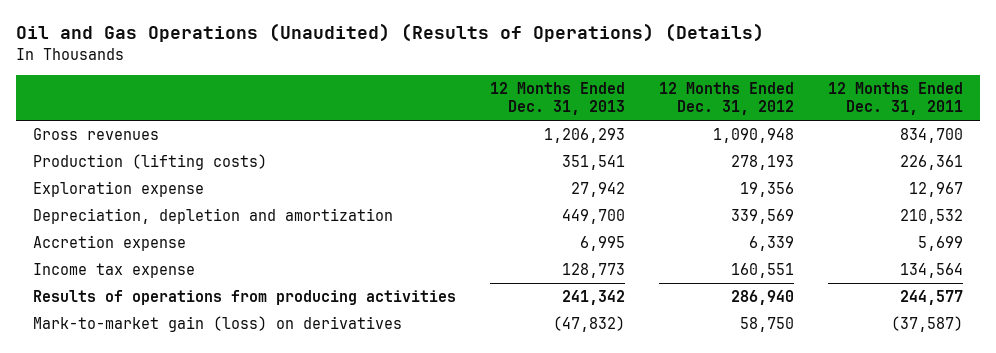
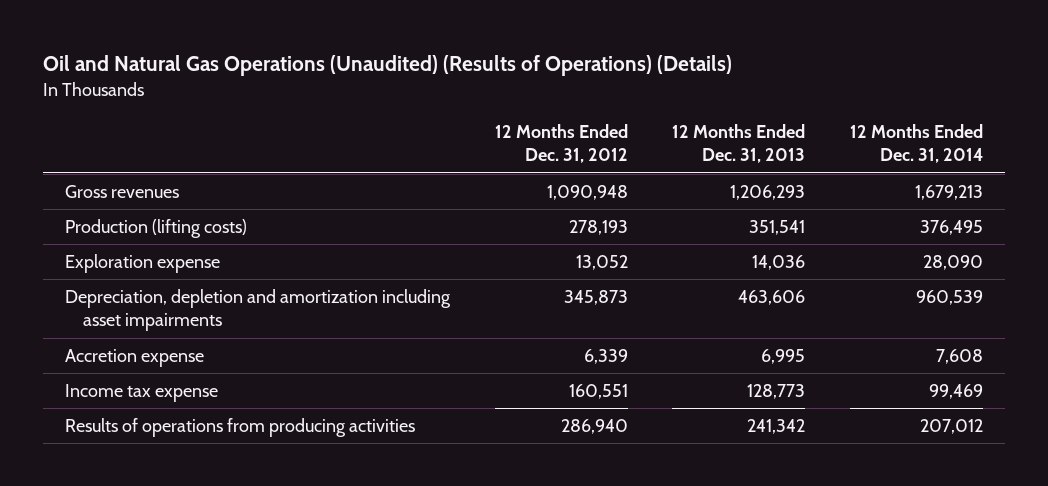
- Oil and Gas Operations (Unaudited) (Results of Operations) (Details)
+ Oil and Natural Gas Operations (Unaudited) (Results of Operations) (Details)
- | 12 Months Ended Dec. 31, 2013 | 12 Months Ended Dec. 31, 2012 | 12 Months Ended Dec. 31, 2011
+ | 12 Months Ended Dec. 31, 2012 | 12 Months Ended Dec. 31, 2013 | 12 Months Ended Dec. 31, 2014
- Exploration expense | 27,942 | 19,356 | 12,967
- Depreciation, depletion and amortization | 449,700 | 339,569 | 210,532
+ Exploration expense | 13,052 | 14,036 | 28,090
+ Depreciation, depletion and amortization including asset impairments | 345,873 | 463,606 | 960,539
- Mark-to-market gain (loss) on derivatives | (47,832) | 58,750 | (37,587)

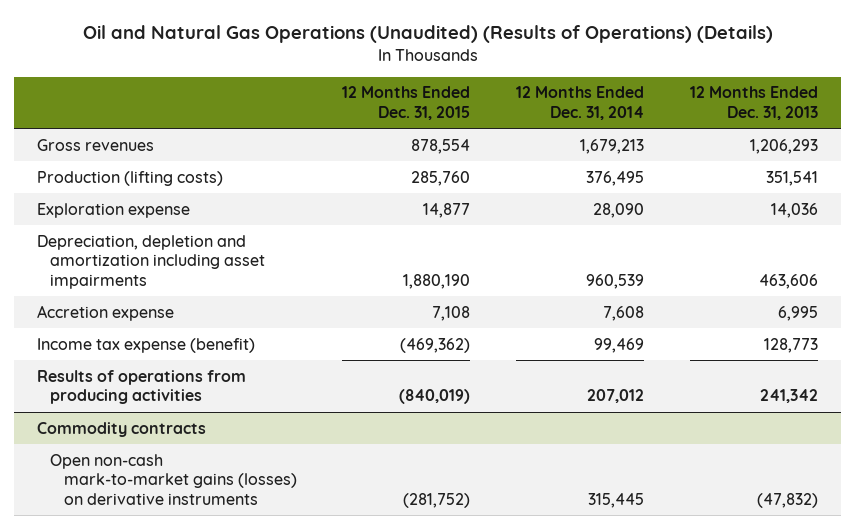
- | 12 Months Ended Dec. 31, 2012 | 12 Months Ended Dec. 31, 2013 | 12 Months Ended Dec. 31, 2014
+ | 12 Months Ended Dec. 31, 2015 | 12 Months Ended Dec. 31, 2014 | 12 Months Ended Dec. 31, 2013
- Income tax expense | 160,551 | 128,773 | 99,469
+ Income tax expense (benefit) | (469,362) | 99,469 | 128,773
+ Commodity contracts
+ Open non-cash mark-to-market gains (losses) on derivative instruments | (281,752) | 315,445 | (47,832)

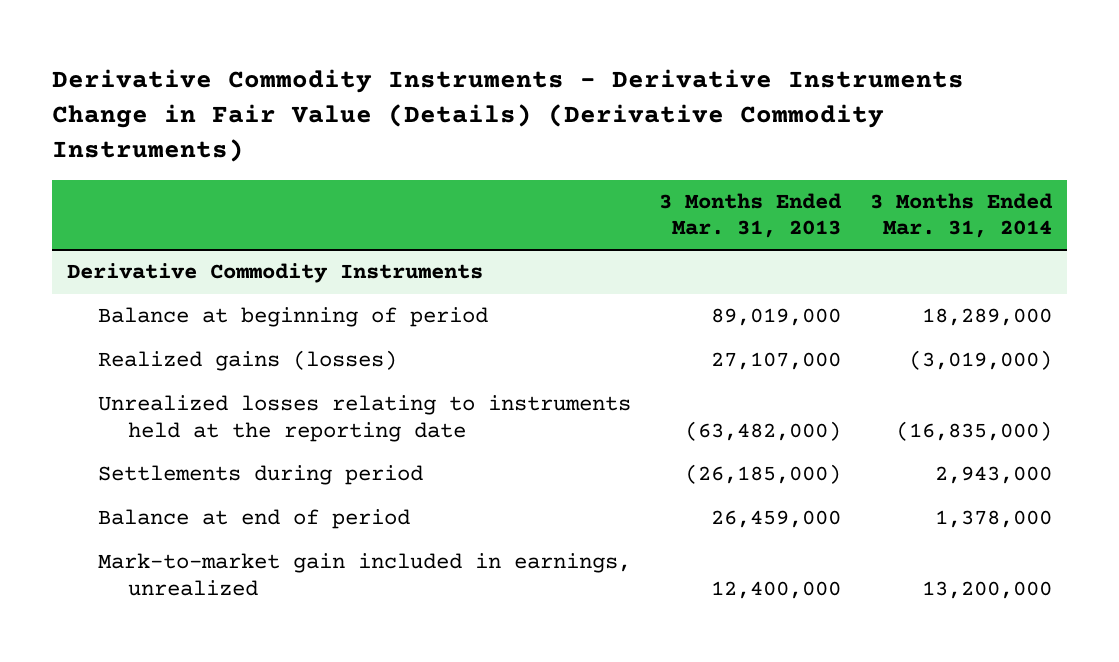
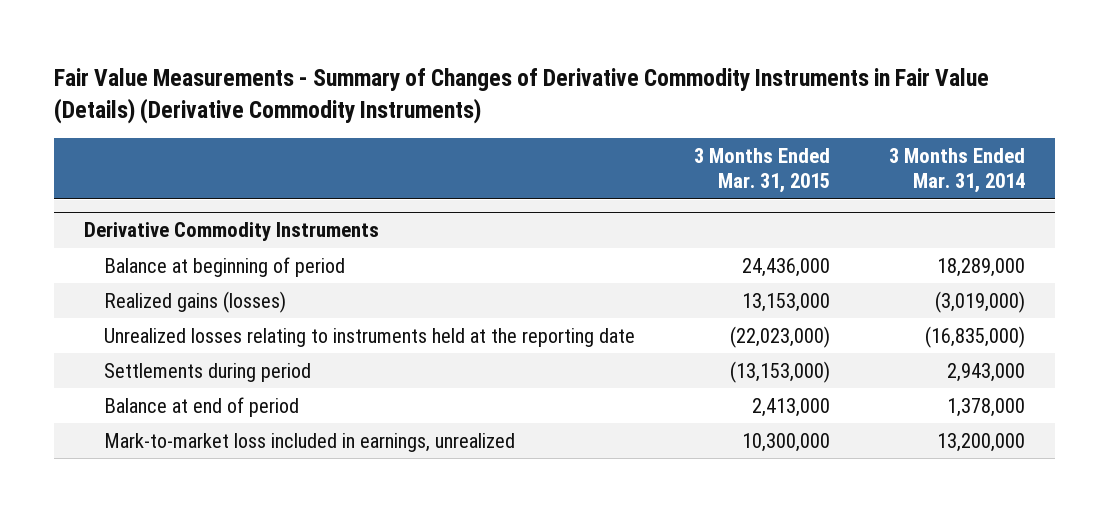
- Derivative Commodity Instruments - Derivative Instruments Change in Fair Value (Details) (Derivative Commodity Instruments)
+ Fair Value Measurements - Summary of Changes of Derivative Commodity Instruments in Fair Value (Details) (Derivative Commodity Instruments)
- | 3 Months Ended Mar. 31, 2013 | 3 Months Ended Mar. 31, 2014
+ | 3 Months Ended Mar. 31, 2015 | 3 Months Ended Mar. 31, 2014
@ Derivative Commodity Instruments
- Mark-to-market gain included in earnings, unrealized | 12,400,000 | 13,200,000
+ Mark-to-market loss included in earnings, unrealized | 10,300,000 | 13,200,000

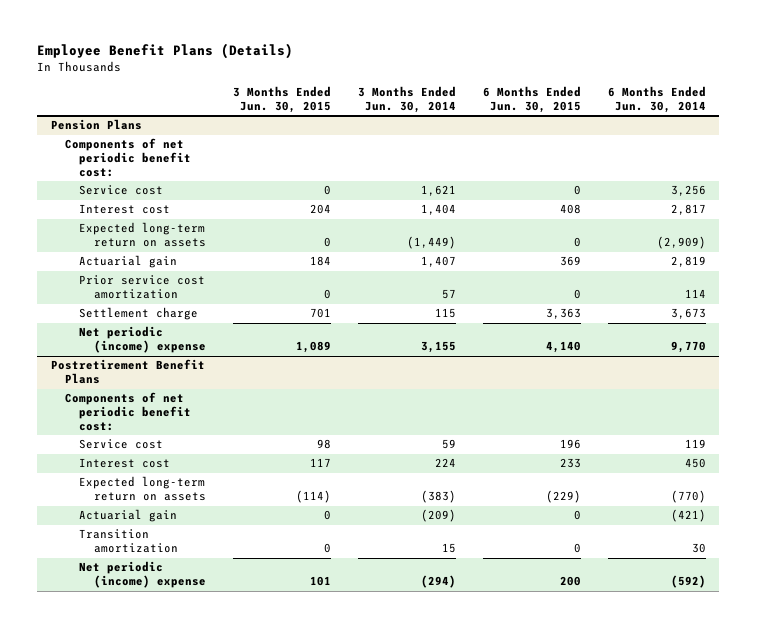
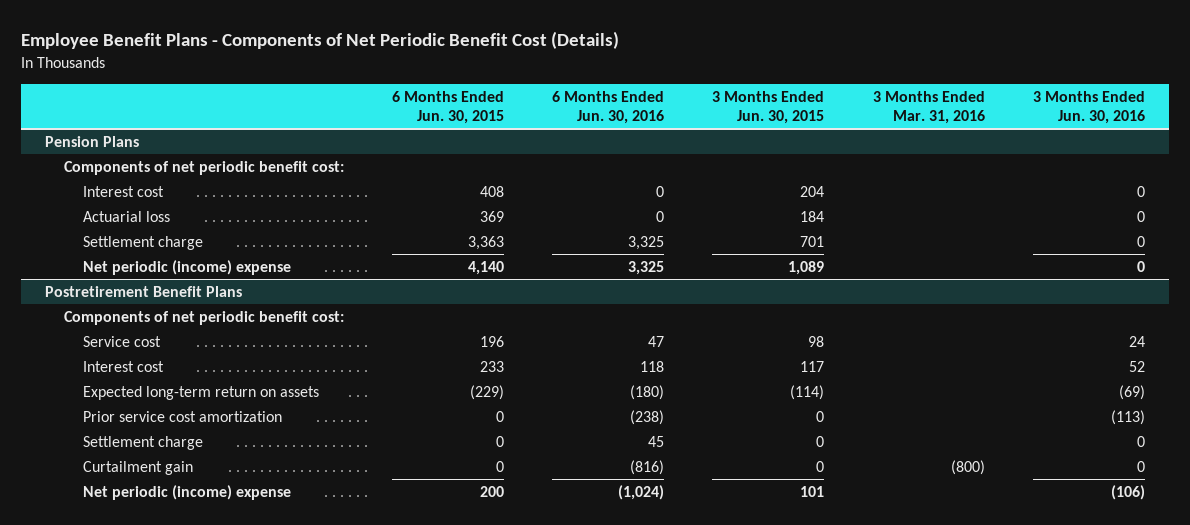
- Employee Benefit Plans (Details)
+ Employee Benefit Plans - Components of Net Periodic Benefit Cost (Details)
- | 3 Months Ended Jun. 30, 2015 | 3 Months Ended Jun. 30, 2014 | 6 Months Ended Jun. 30, 2015 | 6 Months Ended Jun. 30, 2014
+ | 6 Months Ended Jun. 30, 2015 | 6 Months Ended Jun. 30, 2016 | 3 Months Ended Jun. 30, 2015 | 3 Months Ended Mar. 31, 2016 | 3 Months Ended Jun. 30, 2016
@ Pension Plans
- Service cost | 0 | 1,621 | 0 | 3,256
- Expected long-term return on assets | 0 | (1,449) | 0 | (2,909)
- Actuarial gain | 184 | 1,407 | 369 | 2,819
- Prior service cost amortization | 0 | 57 | 0 | 114
+ Actuarial loss | 369 | 0 | 184 | | 0
@ Postretirement Benefit Plans
- Actuarial gain | 0 | (209) | 0 | (421)
- Transition amortization | 0 | 15 | 0 | 30
+ Prior service cost amortization | 0 | (238) | 0 | | (113)
+ Settlement charge | 0 | 45 | 0 | | 0
+ Curtailment gain | 0 | (816) | 0 | (800) | 0

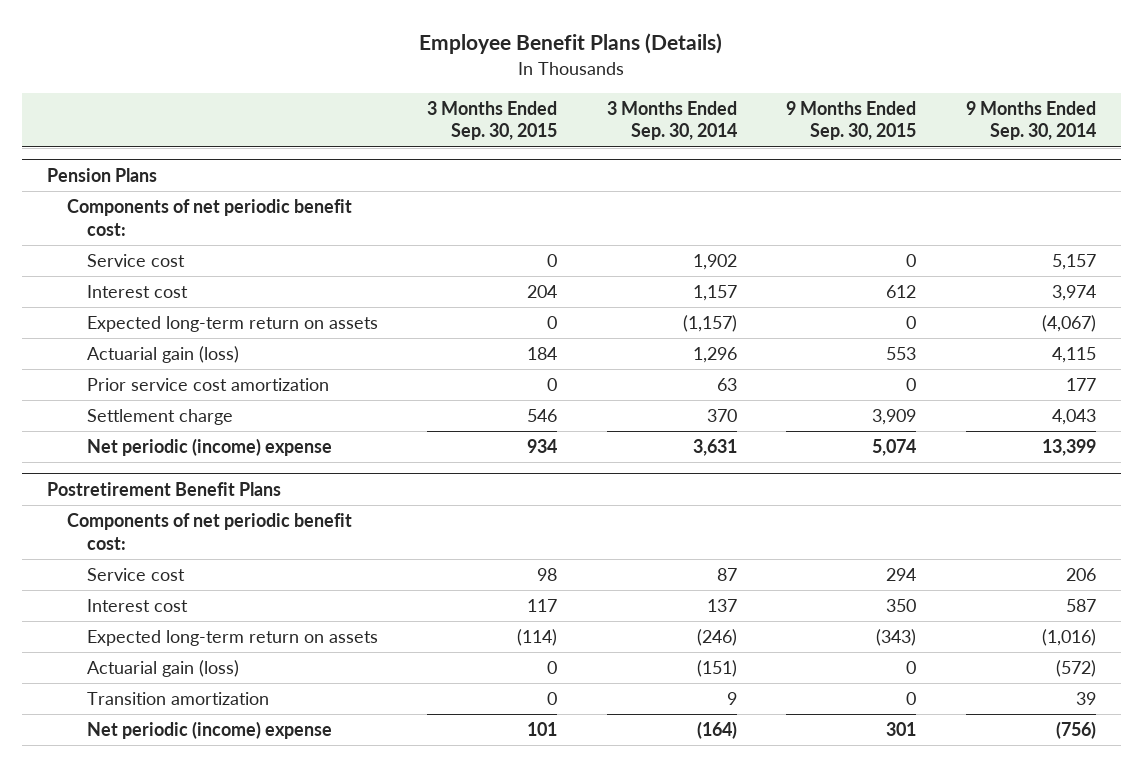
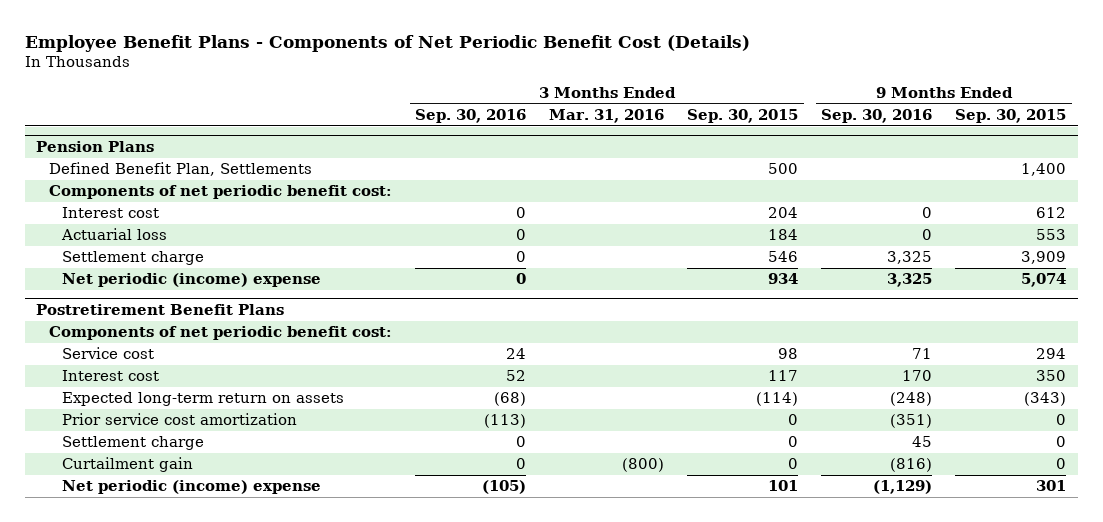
- Employee Benefit Plans (Details)
+ Employee Benefit Plans - Components of Net Periodic Benefit Cost (Details)
- | 3 Months Ended Sep. 30, 2015 | 3 Months Ended Sep. 30, 2014 | 9 Months Ended Sep. 30, 2015 | 9 Months Ended Sep. 30, 2014
+ | 3 Months Ended Sep. 30, 2016 | 3 Months Ended Mar. 31, 2016 | 3 Months Ended Sep. 30, 2015 | 9 Months Ended Sep. 30, 2016 | 9 Months Ended Sep. 30, 2015
@ Pension Plans
+ Defined Benefit Plan, Settlements | | | 500 | | 1,400
- Service cost | 0 | 1,902 | 0 | 5,157
- Expected long-term return on assets | 0 | (1,157) | 0 | (4,067)
- Actuarial gain (loss) | 184 | 1,296 | 553 | 4,115
- Prior service cost amortization | 0 | 63 | 0 | 177
+ Actuarial loss | 0 | | 184 | 0 | 553
@ Postretirement Benefit Plans
- Actuarial gain (loss) | 0 | (151) | 0 | (572)
- Transition amortization | 0 | 9 | 0 | 39
+ Prior service cost amortization | (113) | | 0 | (351) | 0
+ Settlement charge | 0 | | 0 | 45 | 0
+ Curtailment gain | 0 | (800) | 0 | (816) | 0

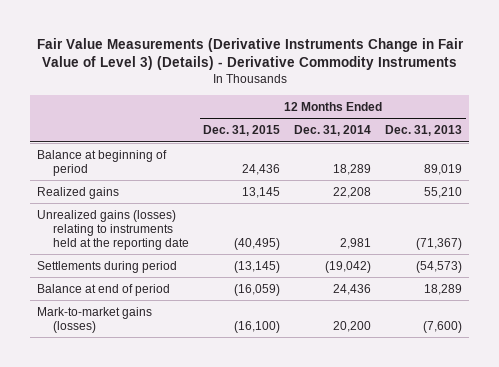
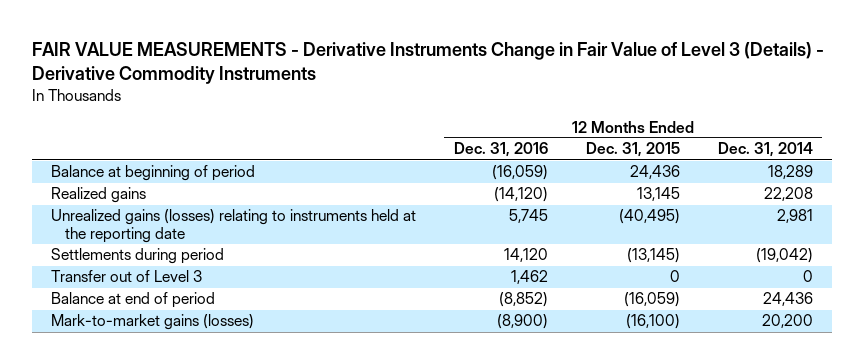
- Fair Value Measurements (Derivative Instruments Change in Fair Value of Level 3) (Details) - Derivative Commodity Instruments
+ FAIR VALUE MEASUREMENTS - Derivative Instruments Change in Fair Value of Level 3 (Details) - Derivative Commodity Instruments
- | 12 Months Ended Dec. 31, 2015 | 12 Months Ended Dec. 31, 2014 | 12 Months Ended Dec. 31, 2013
+ | 12 Months Ended Dec. 31, 2016 | 12 Months Ended Dec. 31, 2015 | 12 Months Ended Dec. 31, 2014
+ Transfer out of Level 3 | 1,462 | 0 | 0

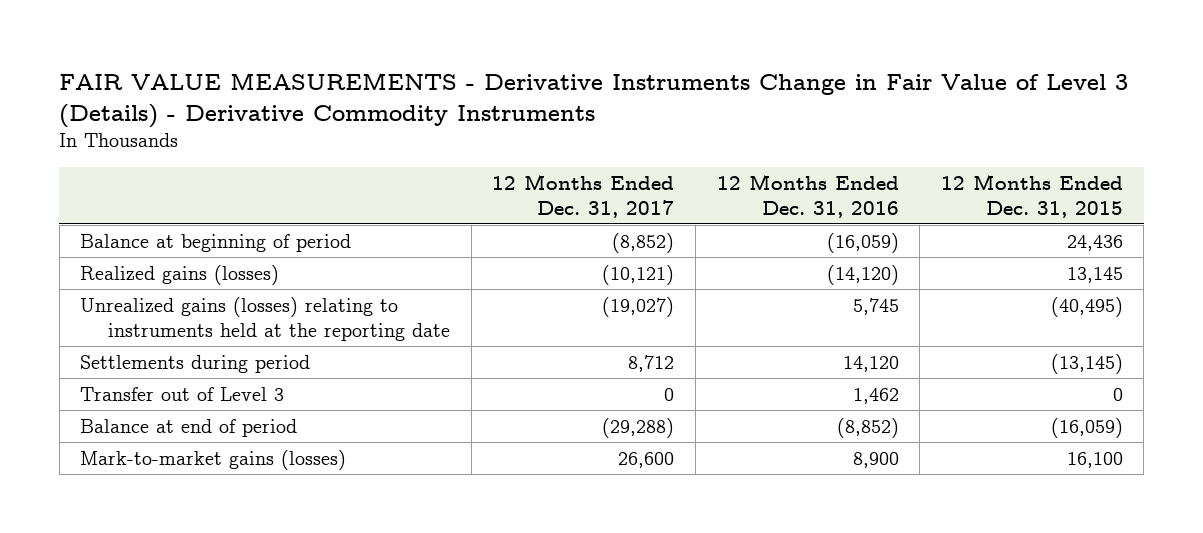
- | 12 Months Ended Dec. 31, 2016 | 12 Months Ended Dec. 31, 2015 | 12 Months Ended Dec. 31, 2014
+ | 12 Months Ended Dec. 31, 2017 | 12 Months Ended Dec. 31, 2016 | 12 Months Ended Dec. 31, 2015
- Realized gains | (14,120) | 13,145 | 22,208
+ Realized gains (losses) | (10,121) | (14,120) | 13,145
- Mark-to-market gains (losses) | (8,900) | (16,100) | 20,200
+ Mark-to-market gains (losses) | 26,600 | 8,900 | 16,100

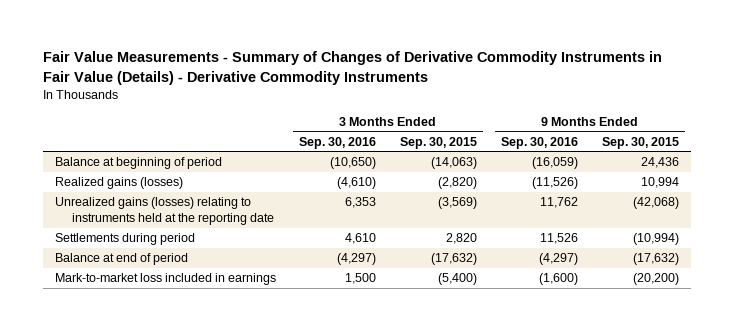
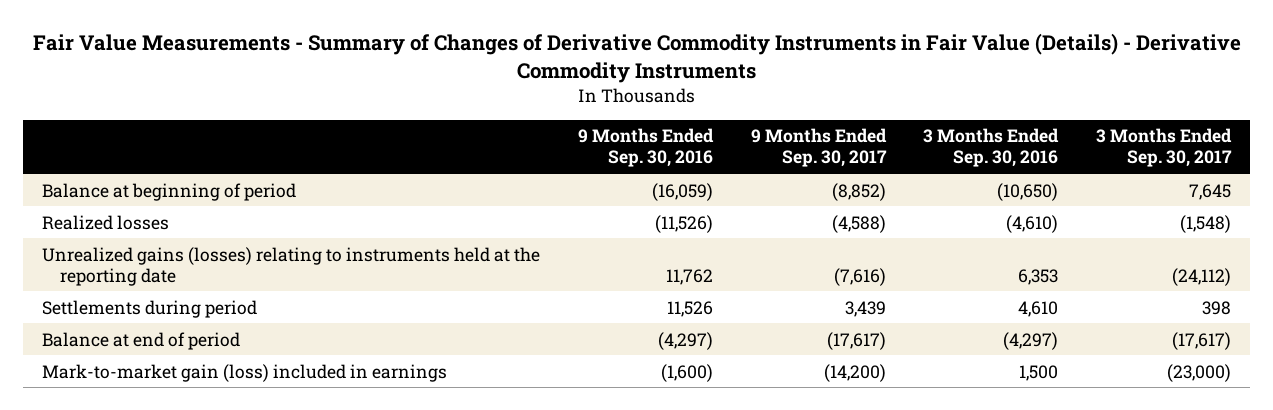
- | 3 Months Ended Sep. 30, 2016 | 3 Months Ended Sep. 30, 2015 | 9 Months Ended Sep. 30, 2016 | 9 Months Ended Sep. 30, 2015
+ | 9 Months Ended Sep. 30, 2016 | 9 Months Ended Sep. 30, 2017 | 3 Months Ended Sep. 30, 2016 | 3 Months Ended Sep. 30, 2017
- Realized gains (losses) | (4,610) | (2,820) | (11,526) | 10,994
+ Realized losses | (11,526) | (4,588) | (4,610) | (1,548)
- Mark-to-market loss included in earnings | 1,500 | (5,400) | (1,600) | (20,200)
+ Mark-to-market gain (loss) included in earnings | (1,600) | (14,200) | 1,500 | (23,000)

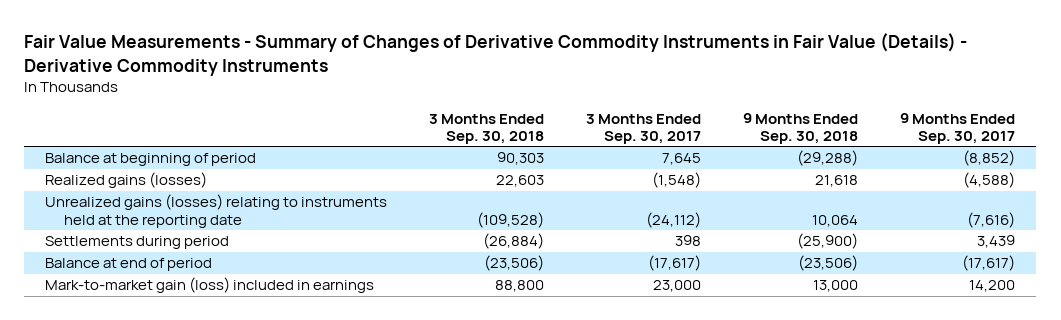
- | 9 Months Ended Sep. 30, 2016 | 9 Months Ended Sep. 30, 2017 | 3 Months Ended Sep. 30, 2016 | 3 Months Ended Sep. 30, 2017
+ | 3 Months Ended Sep. 30, 2018 | 3 Months Ended Sep. 30, 2017 | 9 Months Ended Sep. 30, 2018 | 9 Months Ended Sep. 30, 2017
- Realized losses | (11,526) | (4,588) | (4,610) | (1,548)
+ Realized gains (losses) | 22,603 | (1,548) | 21,618 | (4,588)
- Mark-to-market gain (loss) included in earnings | (1,600) | (14,200) | 1,500 | (23,000)
+ Mark-to-market gain (loss) included in earnings | 88,800 | 23,000 | 13,000 | 14,200

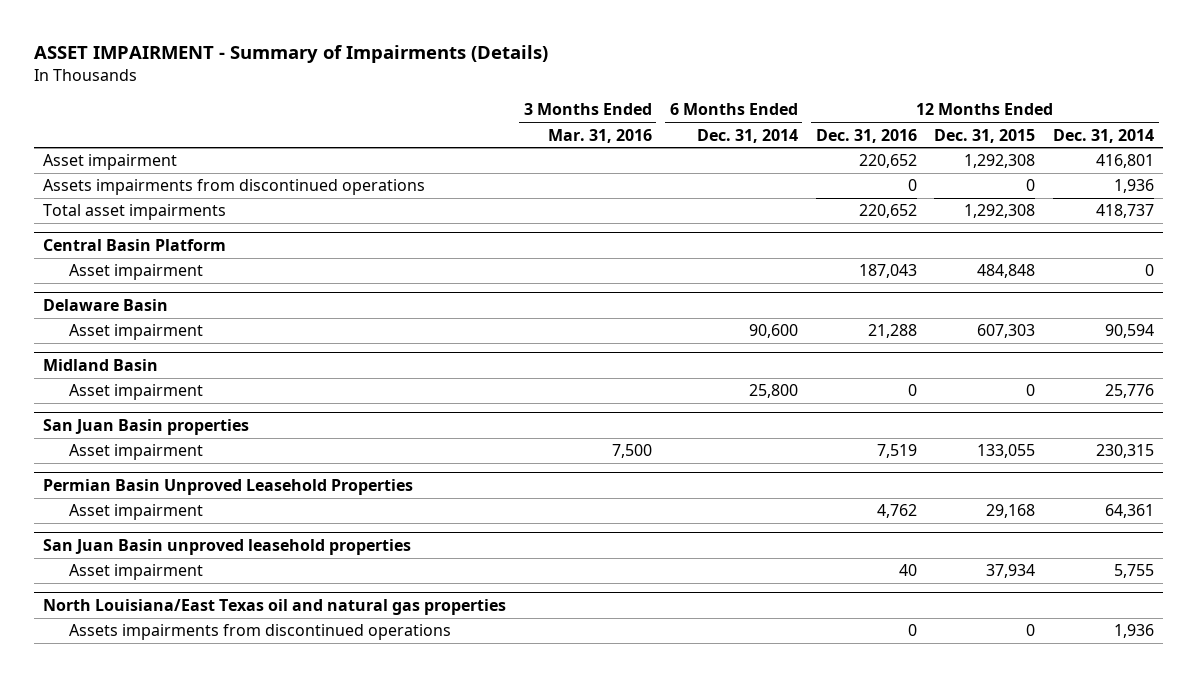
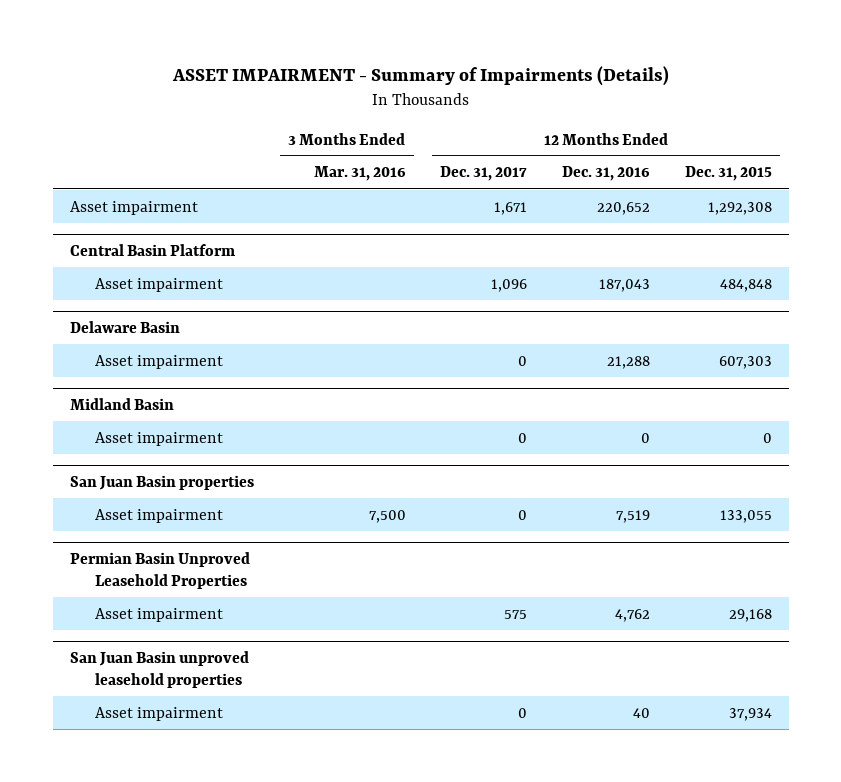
- | 3 Months Ended Mar. 31, 2016 | 6 Months Ended Dec. 31, 2014 | 12 Months Ended Dec. 31, 2016 | 12 Months Ended Dec. 31, 2015 | 12 Months Ended Dec. 31, 2014
+ | 3 Months Ended Mar. 31, 2016 | 12 Months Ended Dec. 31, 2017 | 12 Months Ended Dec. 31, 2016 | 12 Months Ended Dec. 31, 2015
- Assets impairments from discontinued operations | | | 0 | 0 | 1,936
- Total asset impairments | | | 220,652 | 1,292,308 | 418,737
- North Louisiana/East Texas oil and natural gas properties
- Assets impairments from discontinued operations | | | 0 | 0 | 1,936

